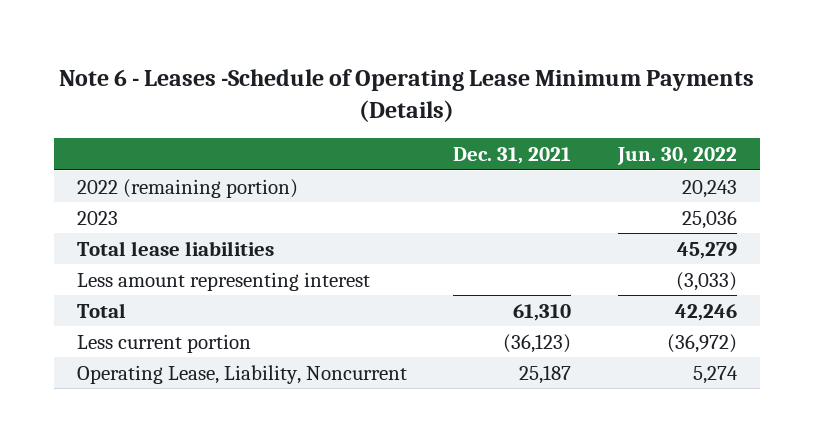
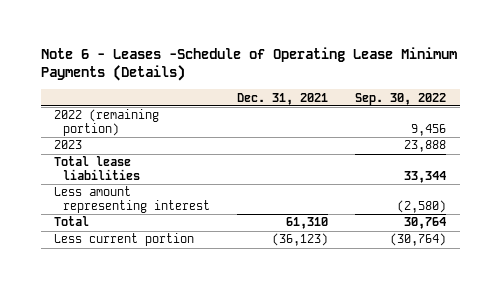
- | Dec. 31, 2021 | Jun. 30, 2022
+ | Dec. 31, 2021 | Sep. 30, 2022
- Operating Lease, Liability, Noncurrent | 25,187 | 5,274

